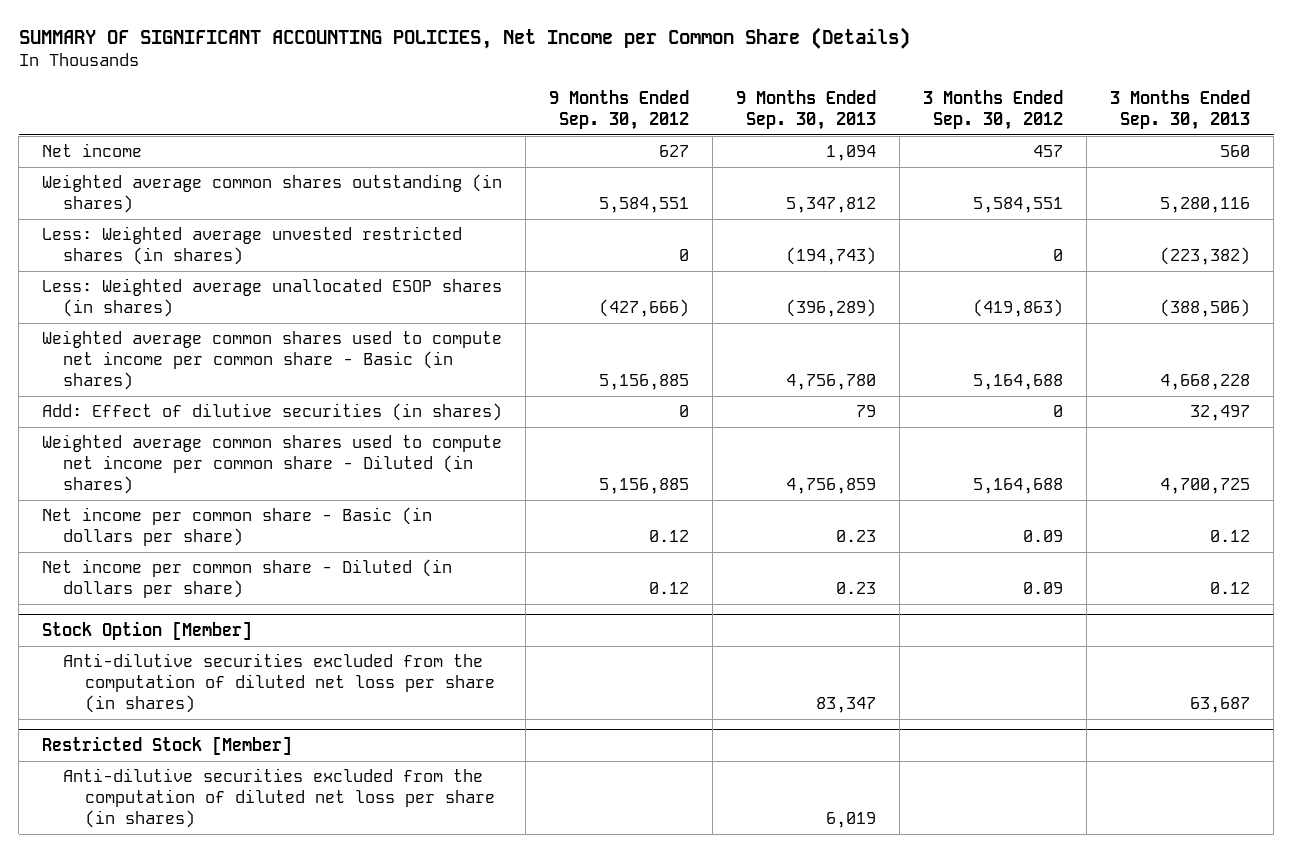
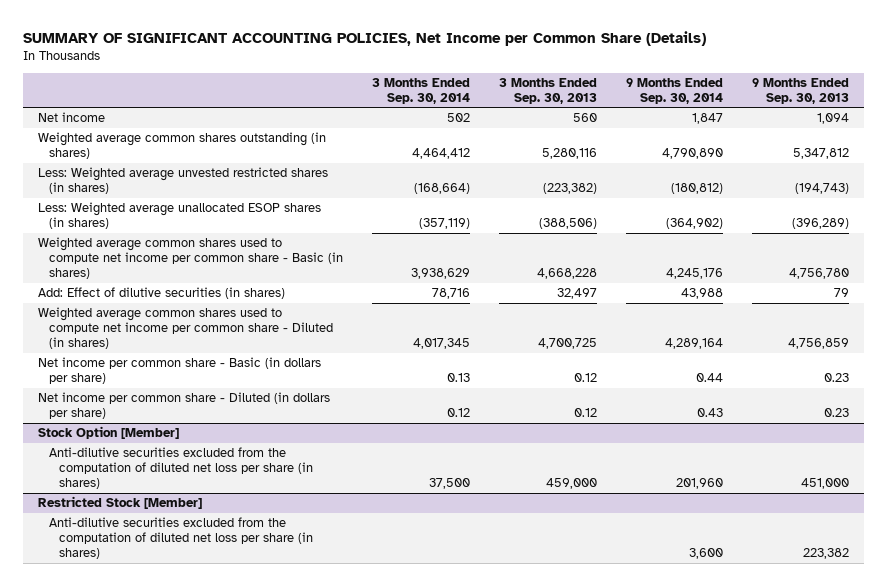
- | 9 Months Ended Sep. 30, 2012 | 9 Months Ended Sep. 30, 2013 | 3 Months Ended Sep. 30, 2012 | 3 Months Ended Sep. 30, 2013
+ | 3 Months Ended Sep. 30, 2014 | 3 Months Ended Sep. 30, 2013 | 9 Months Ended Sep. 30, 2014 | 9 Months Ended Sep. 30, 2013
@ Stock Option [Member]
- Anti-dilutive securities excluded from the computation of diluted net loss per share (in shares) | | 83,347 | | 63,687
+ Anti-dilutive securities excluded from the computation of diluted net loss per share (in shares) | 37,500 | 459,000 | 201,960 | 451,000
@ Restricted Stock [Member]
- Anti-dilutive securities excluded from the computation of diluted net loss per share (in shares) | | 6,019 | |
+ Anti-dilutive securities excluded from the computation of diluted net loss per share (in shares) | | | 3,600 | 223,382

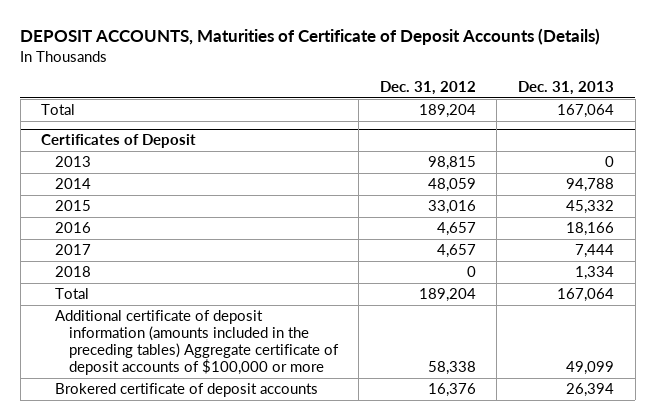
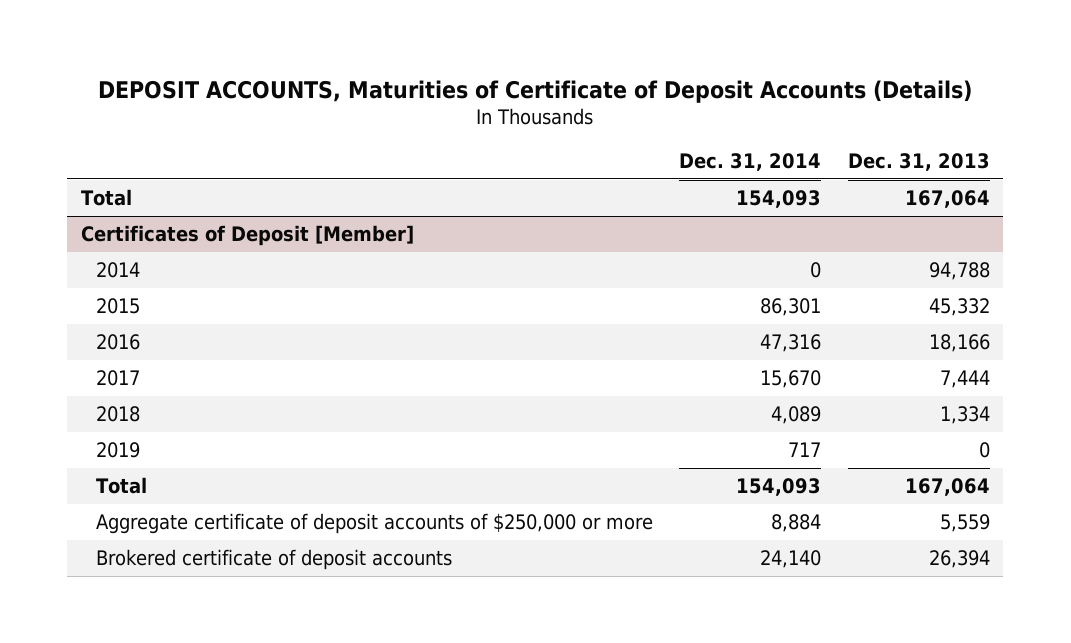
- | Dec. 31, 2012 | Dec. 31, 2013
+ | Dec. 31, 2014 | Dec. 31, 2013
- Certificates of Deposit
- 2013 | 98,815 | 0
+ Certificates of Deposit [Member]
+ 2019 | 717 | 0
- Additional certificate of deposit information (amounts included in the preceding tables) Aggregate certificate of deposit accounts of $100,000 or more | 58,338 | 49,099
+ Aggregate certificate of deposit accounts of $250,000 or more | 8,884 | 5,559

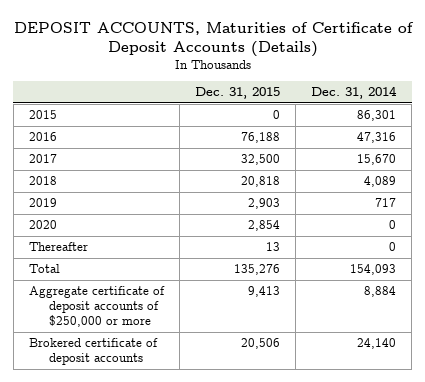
- | Dec. 31, 2014 | Dec. 31, 2013
+ | Dec. 31, 2015 | Dec. 31, 2014
- Total | 154,093 | 167,064
- Certificates of Deposit [Member]
- 2014 | 0 | 94,788
+ 2020 | 2,854 | 0
+ Thereafter | 13 | 0

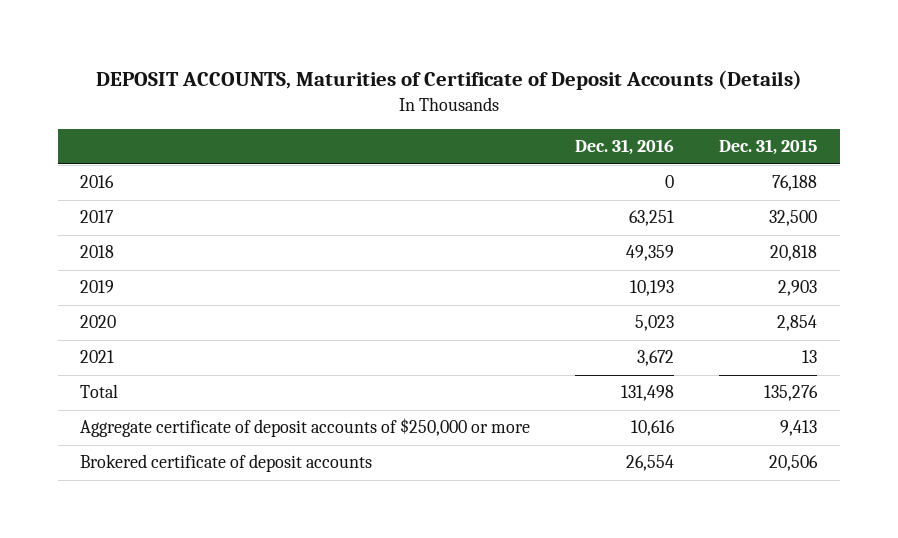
- | Dec. 31, 2015 | Dec. 31, 2014
+ | Dec. 31, 2016 | Dec. 31, 2015
- 2015 | 0 | 86,301
- Thereafter | 13 | 0
+ 2021 | 3,672 | 13

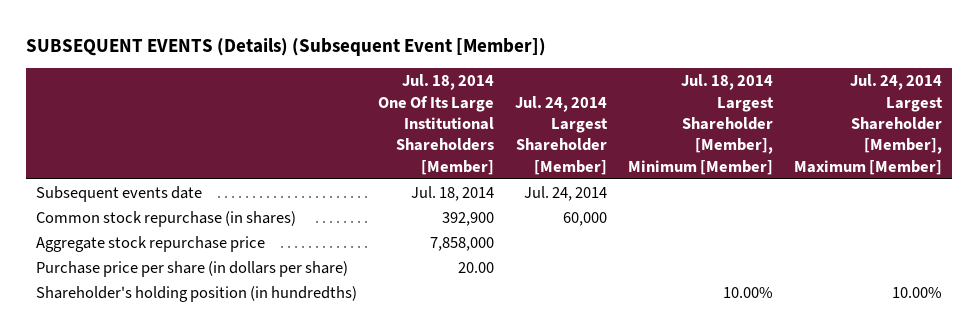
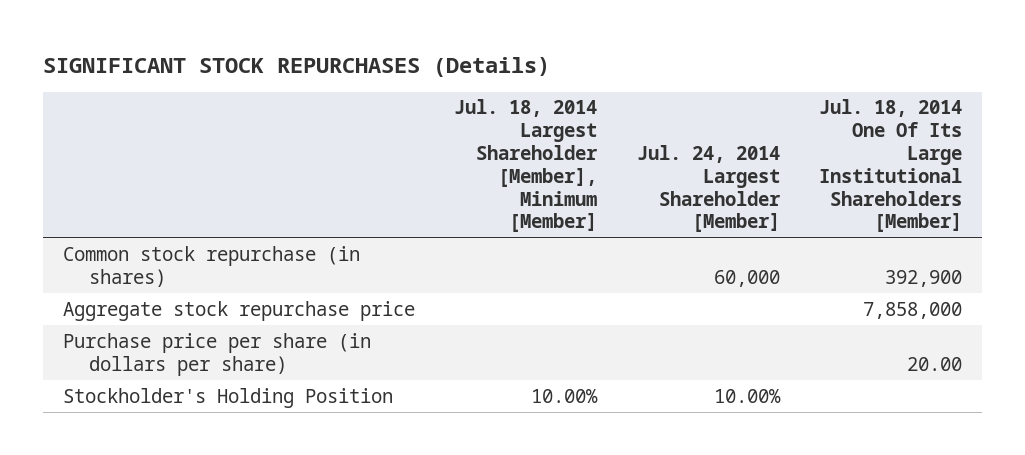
- SUBSEQUENT EVENTS (Details) (Subsequent Event [Member])
+ SIGNIFICANT STOCK REPURCHASES (Details)
- | Jul. 18, 2014 One Of Its Large Institutional Shareholders [Member] | Jul. 24, 2014 Largest Shareholder [Member] | Jul. 18, 2014 Largest Shareholder [Member], Minimum [Member] | Jul. 24, 2014 Largest Shareholder [Member], Maximum [Member]
+ | Jul. 18, 2014 Largest Shareholder [Member], Minimum [Member] | Jul. 24, 2014 Largest Shareholder [Member] | Jul. 18, 2014 One Of Its Large Institutional Shareholders [Member]
- Subsequent events date | Jul. 18, 2014 | Jul. 24, 2014 | |
- Shareholder's holding position (in hundredths) | | | 10.00% | 10.00%
+ Stockholder's Holding Position | 10.00% | 10.00% |

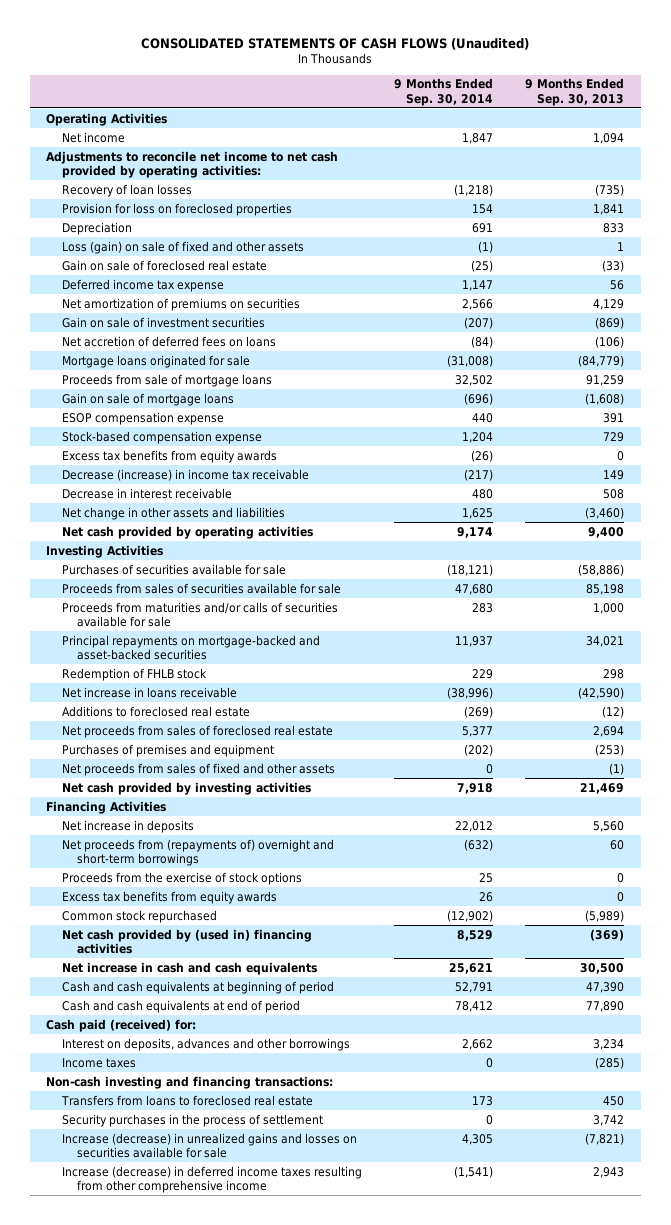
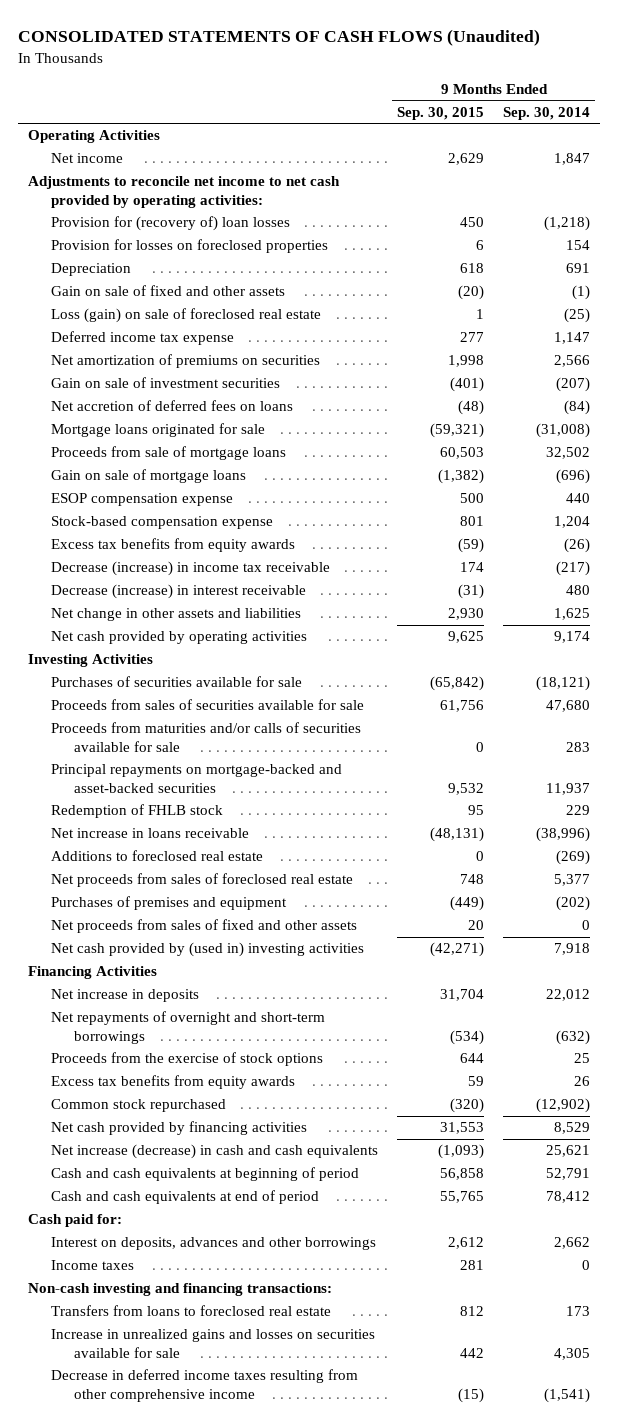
- | 9 Months Ended Sep. 30, 2014 | 9 Months Ended Sep. 30, 2013
+ | 9 Months Ended Sep. 30, 2015 | 9 Months Ended Sep. 30, 2014
- Recovery of loan losses | (1,218) | (735)
- Provision for loss on foreclosed properties | 154 | 1,841
+ Provision for (recovery of) loan losses | 450 | (1,218)
+ Provision for losses on foreclosed properties | 6 | 154
- Loss (gain) on sale of fixed and other assets | (1) | 1
- Gain on sale of foreclosed real estate | (25) | (33)
+ Gain on sale of fixed and other assets | (20) | (1)
+ Loss (gain) on sale of foreclosed real estate | 1 | (25)
- Decrease in interest receivable | 480 | 508
+ Decrease (increase) in interest receivable | (31) | 480
- Net cash provided by investing activities | 7,918 | 21,469
+ Net cash provided by (used in) investing activities | (42,271) | 7,918
- Net proceeds from (repayments of) overnight and short-term borrowings | (632) | 60
+ Net repayments of overnight and short-term borrowings | (534) | (632)
- Net cash provided by (used in) financing activities | 8,529 | (369)
- Net increase in cash and cash equivalents | 25,621 | 30,500
+ Net cash provided by financing activities | 31,553 | 8,529
+ Net increase (decrease) in cash and cash equivalents | (1,093) | 25,621
- Cash paid (received) for:
+ Cash paid for:
- Security purchases in the process of settlement | 0 | 3,742
- Increase (decrease) in unrealized gains and losses on securities available for sale | 4,305 | (7,821)
- Increase (decrease) in deferred income taxes resulting from other comprehensive income | (1,541) | 2,943
+ Increase in unrealized gains and losses on securities available for sale | 442 | 4,305
+ Decrease in deferred income taxes resulting from other comprehensive income | (15) | (1,541)

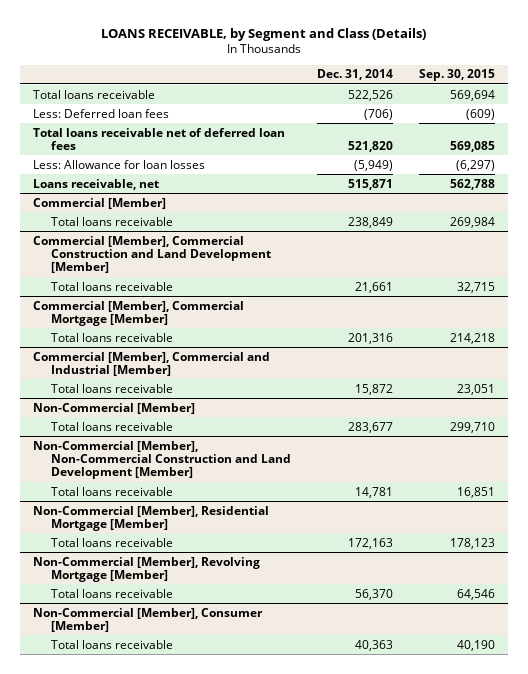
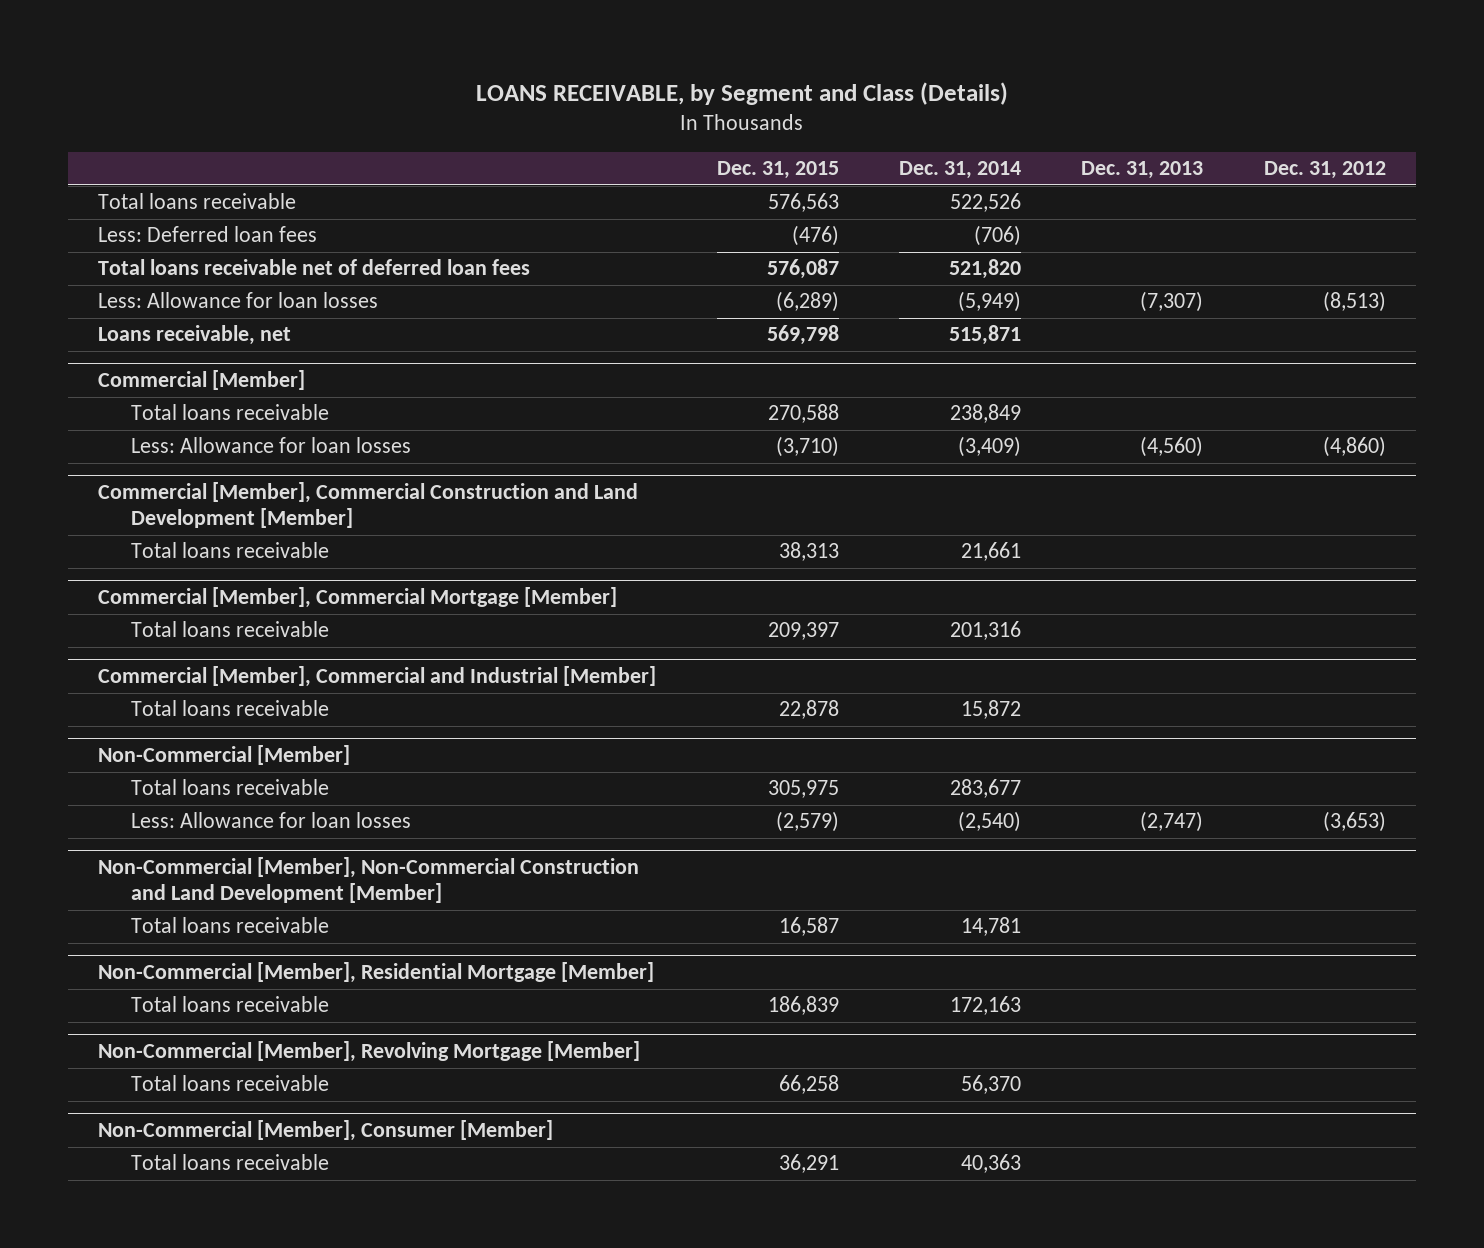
- | Dec. 31, 2014 | Sep. 30, 2015
+ | Dec. 31, 2015 | Dec. 31, 2014 | Dec. 31, 2013 | Dec. 31, 2012
@ Commercial [Member]
+ Less: Allowance for loan losses | (3,710) | (3,409) | (4,560) | (4,860)
@ Non-Commercial [Member]
+ Less: Allowance for loan losses | (2,579) | (2,540) | (2,747) | (3,653)

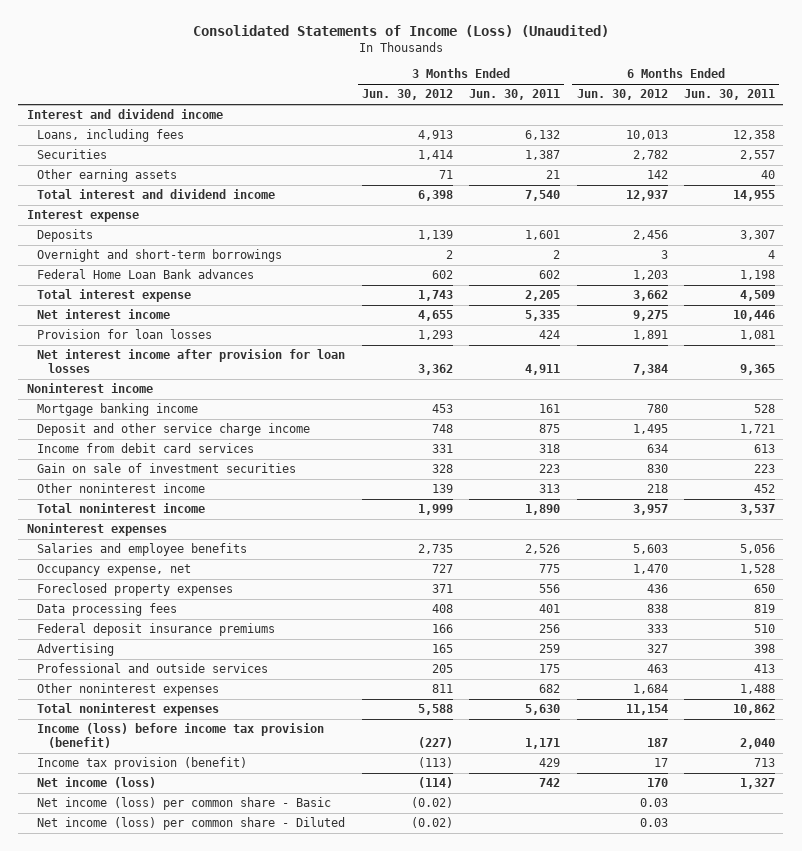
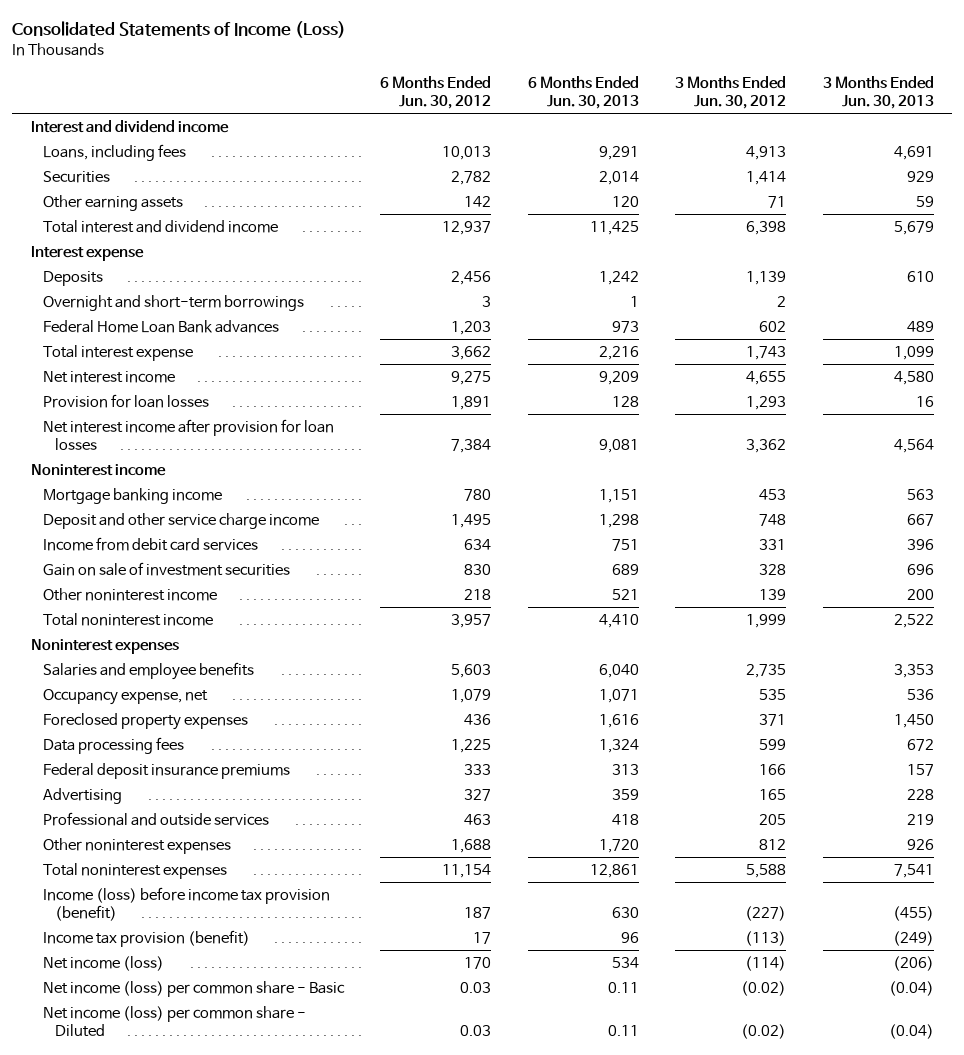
- Consolidated Statements of Income (Loss) (Unaudited)
+ Consolidated Statements of Income (Loss)
- | 3 Months Ended Jun. 30, 2012 | 3 Months Ended Jun. 30, 2011 | 6 Months Ended Jun. 30, 2012 | 6 Months Ended Jun. 30, 2011
+ | 6 Months Ended Jun. 30, 2012 | 6 Months Ended Jun. 30, 2013 | 3 Months Ended Jun. 30, 2012 | 3 Months Ended Jun. 30, 2013
- Occupancy expense, net | 727 | 775 | 1,470 | 1,528
+ Occupancy expense, net | 1,079 | 1,071 | 535 | 536
- Data processing fees | 408 | 401 | 838 | 819
+ Data processing fees | 1,225 | 1,324 | 599 | 672
- Other noninterest expenses | 811 | 682 | 1,684 | 1,488
+ Other noninterest expenses | 1,688 | 1,720 | 812 | 926

